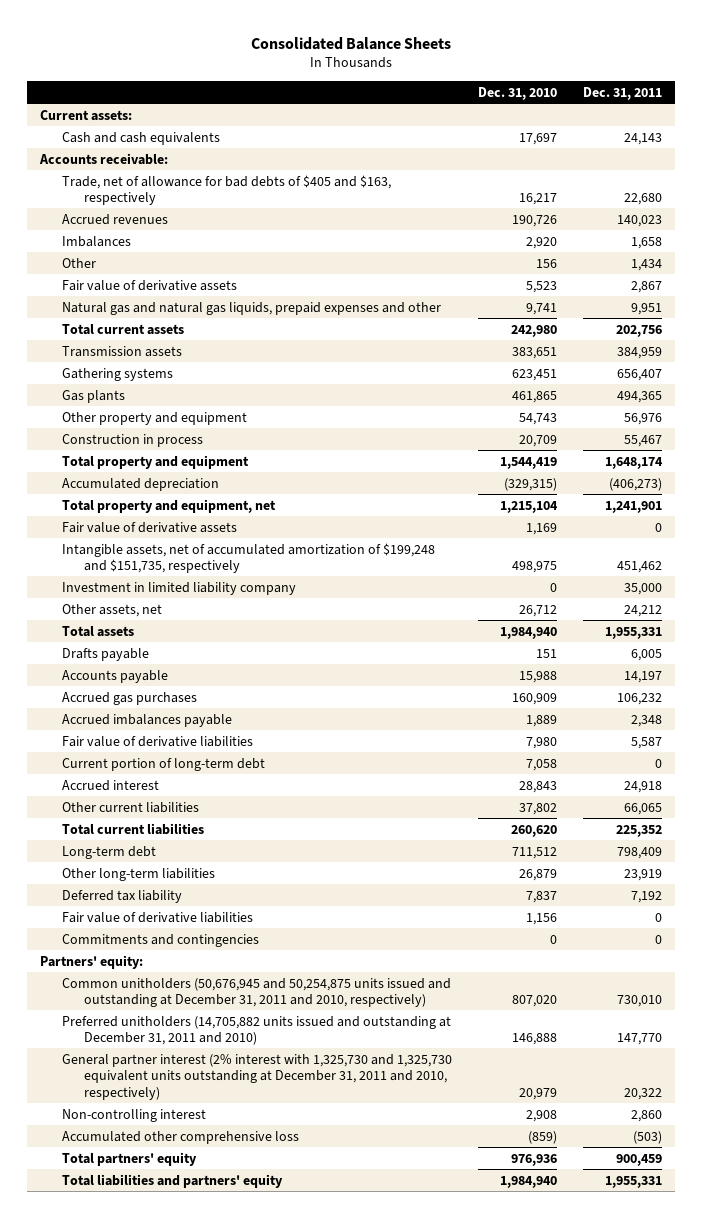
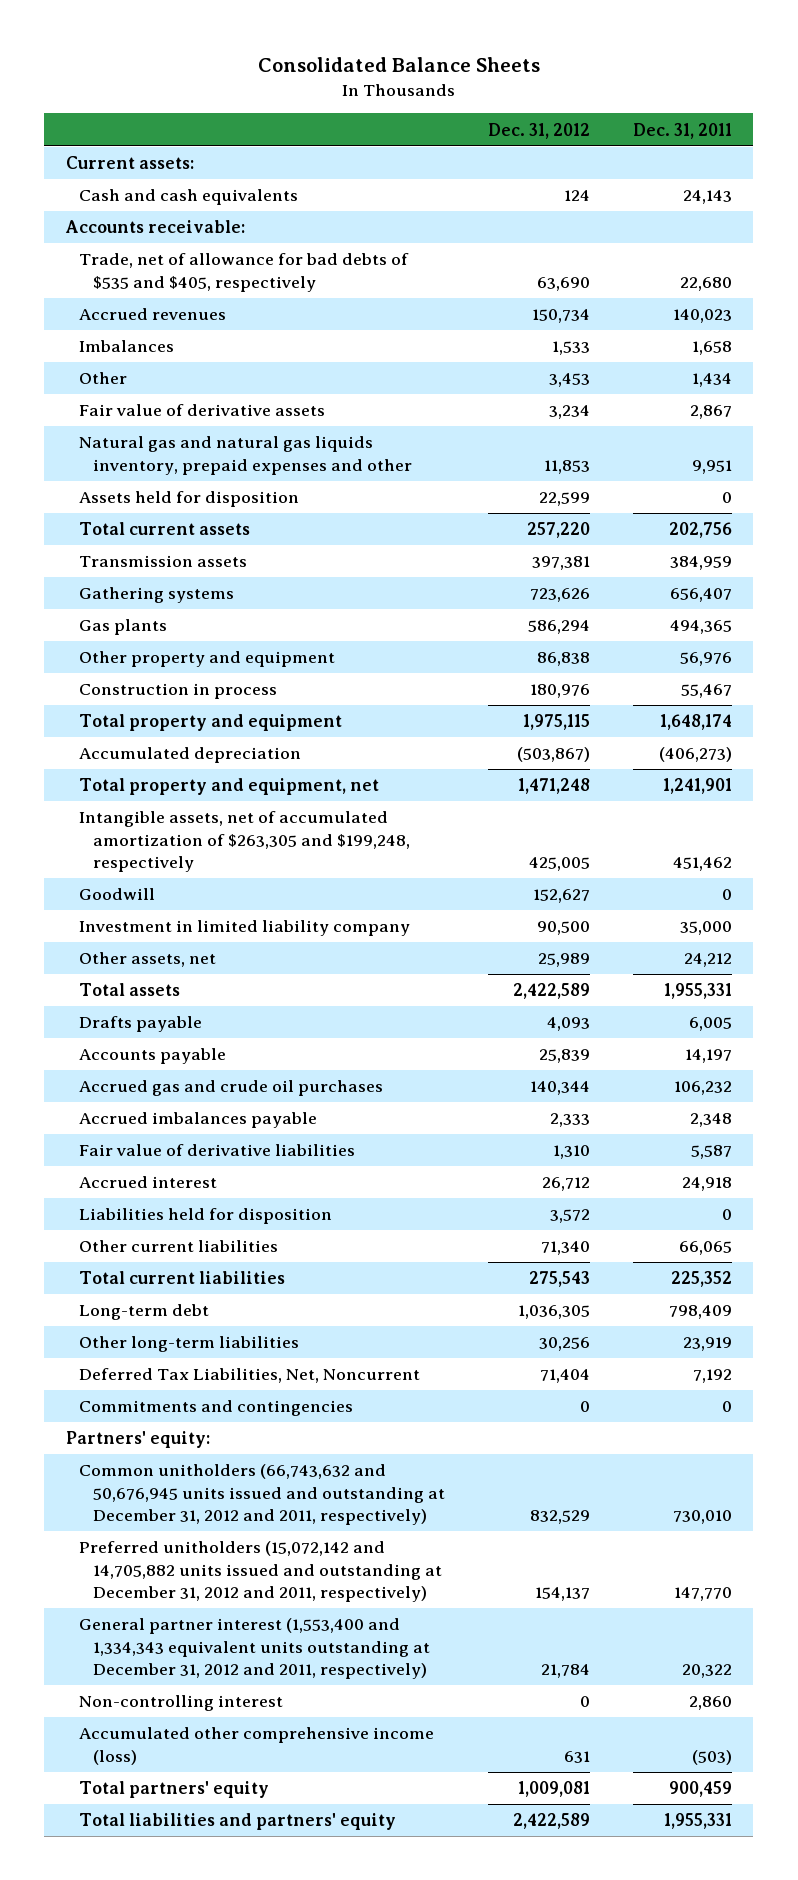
- | Dec. 31, 2010 | Dec. 31, 2011
+ | Dec. 31, 2012 | Dec. 31, 2011
- Trade, net of allowance for bad debts of $405 and $163, respectively | 16,217 | 22,680
+ Trade, net of allowance for bad debts of $535 and $405, respectively | 63,690 | 22,680
- Natural gas and natural gas liquids, prepaid expenses and other | 9,741 | 9,951
+ Natural gas and natural gas liquids inventory, prepaid expenses and other | 11,853 | 9,951
+ Assets held for disposition | 22,599 | 0
- Fair value of derivative assets | 1,169 | 0
- Intangible assets, net of accumulated amortization of $199,248 and $151,735, respectively | 498,975 | 451,462
+ Intangible assets, net of accumulated amortization of $263,305 and $199,248, respectively | 425,005 | 451,462
+ Goodwill | 152,627 | 0
- Accrued gas purchases | 160,909 | 106,232
+ Accrued gas and crude oil purchases | 140,344 | 106,232
- Current portion of long-term debt | 7,058 | 0
+ Liabilities held for disposition | 3,572 | 0
- Deferred tax liability | 7,837 | 7,192
- Fair value of derivative liabilities | 1,156 | 0
+ Deferred Tax Liabilities, Net, Noncurrent | 71,404 | 7,192
- Common unitholders (50,676,945 and 50,254,875 units issued and outstanding at December 31, 2011 and 2010, respectively) | 807,020 | 730,010
- Preferred unitholders (14,705,882 units issued and outstanding at December 31, 2011 and 2010) | 146,888 | 147,770
- General partner interest (2% interest with 1,325,730 and 1,325,730 equivalent units outstanding at December 31, 2011 and 2010, respectively) | 20,979 | 20,322
+ Common unitholders (66,743,632 and 50,676,945 units issued and outstanding at December 31, 2012 and 2011, respectively) | 832,529 | 730,010
+ Preferred unitholders (15,072,142 and 14,705,882 units issued and outstanding at December 31, 2012 and 2011, respectively) | 154,137 | 147,770
+ General partner interest (1,553,400 and 1,334,343 equivalent units outstanding at December 31, 2012 and 2011, respectively) | 21,784 | 20,322
- Accumulated other comprehensive loss | (859) | (503)
+ Accumulated other comprehensive income (loss) | 631 | (503)

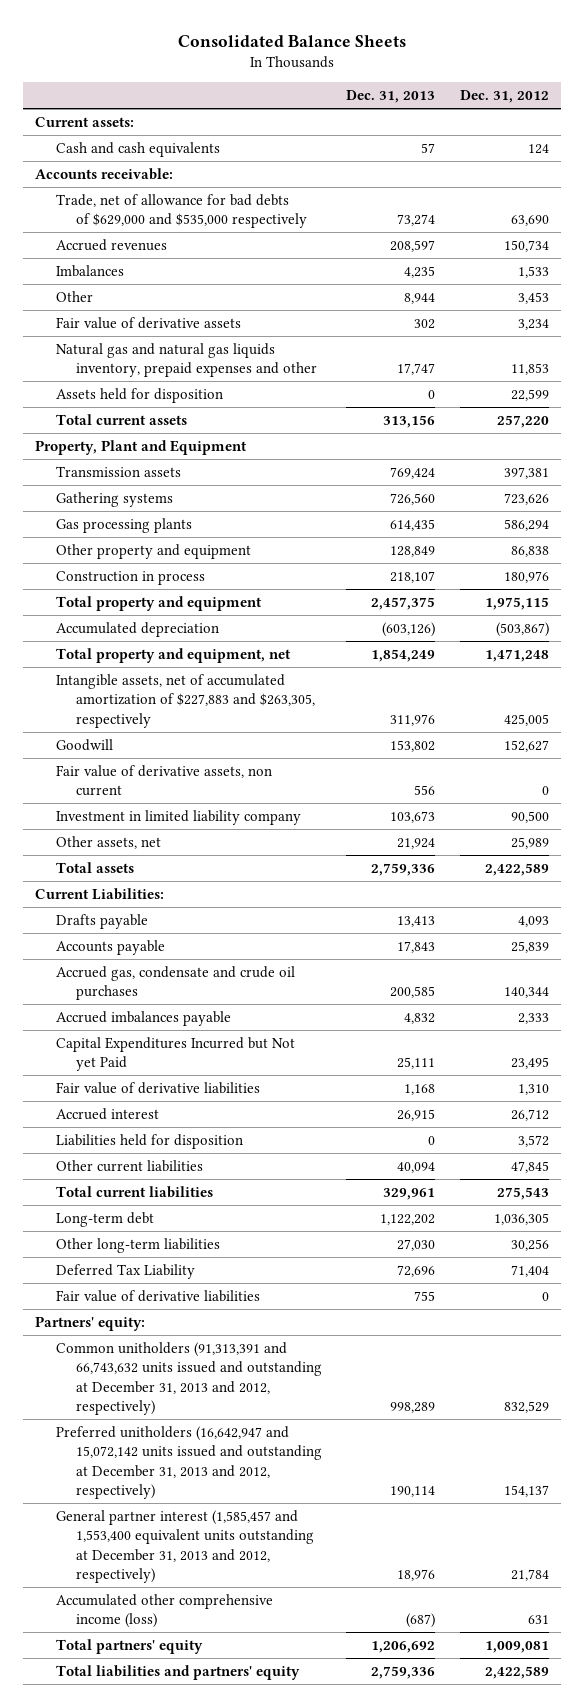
- | Dec. 31, 2012 | Dec. 31, 2011
+ | Dec. 31, 2013 | Dec. 31, 2012
- Trade, net of allowance for bad debts of $535 and $405, respectively | 63,690 | 22,680
+ Trade, net of allowance for bad debts of $629,000 and $535,000 respectively | 73,274 | 63,690
+ Property, Plant and Equipment
- Gas plants | 586,294 | 494,365
+ Gas processing plants | 614,435 | 586,294
- Intangible assets, net of accumulated amortization of $263,305 and $199,248, respectively | 425,005 | 451,462
+ Intangible assets, net of accumulated amortization of $227,883 and $263,305, respectively | 311,976 | 425,005
+ Fair value of derivative assets, non current | 556 | 0
+ Current Liabilities:
- Accrued gas and crude oil purchases | 140,344 | 106,232
+ Accrued gas, condensate and crude oil purchases | 200,585 | 140,344
+ Capital Expenditures Incurred but Not yet Paid | 25,111 | 23,495
- Other current liabilities | 71,340 | 66,065
+ Other current liabilities | 40,094 | 47,845
- Deferred Tax Liabilities, Net, Noncurrent | 71,404 | 7,192
- Commitments and contingencies | 0 | 0
+ Deferred Tax Liability | 72,696 | 71,404
+ Fair value of derivative liabilities | 755 | 0
- Common unitholders (66,743,632 and 50,676,945 units issued and outstanding at December 31, 2012 and 2011, respectively) | 832,529 | 730,010
- Preferred unitholders (15,072,142 and 14,705,882 units issued and outstanding at December 31, 2012 and 2011, respectively) | 154,137 | 147,770
- General partner interest (1,553,400 and 1,334,343 equivalent units outstanding at December 31, 2012 and 2011, respectively) | 21,784 | 20,322
- Non-controlling interest | 0 | 2,860
+ Common unitholders (91,313,391 and 66,743,632 units issued and outstanding at December 31, 2013 and 2012, respectively) | 998,289 | 832,529
+ Preferred unitholders (16,642,947 and 15,072,142 units issued and outstanding at December 31, 2013 and 2012, respectively) | 190,114 | 154,137
+ General partner interest (1,585,457 and 1,553,400 equivalent units outstanding at December 31, 2013 and 2012, respectively) | 18,976 | 21,784

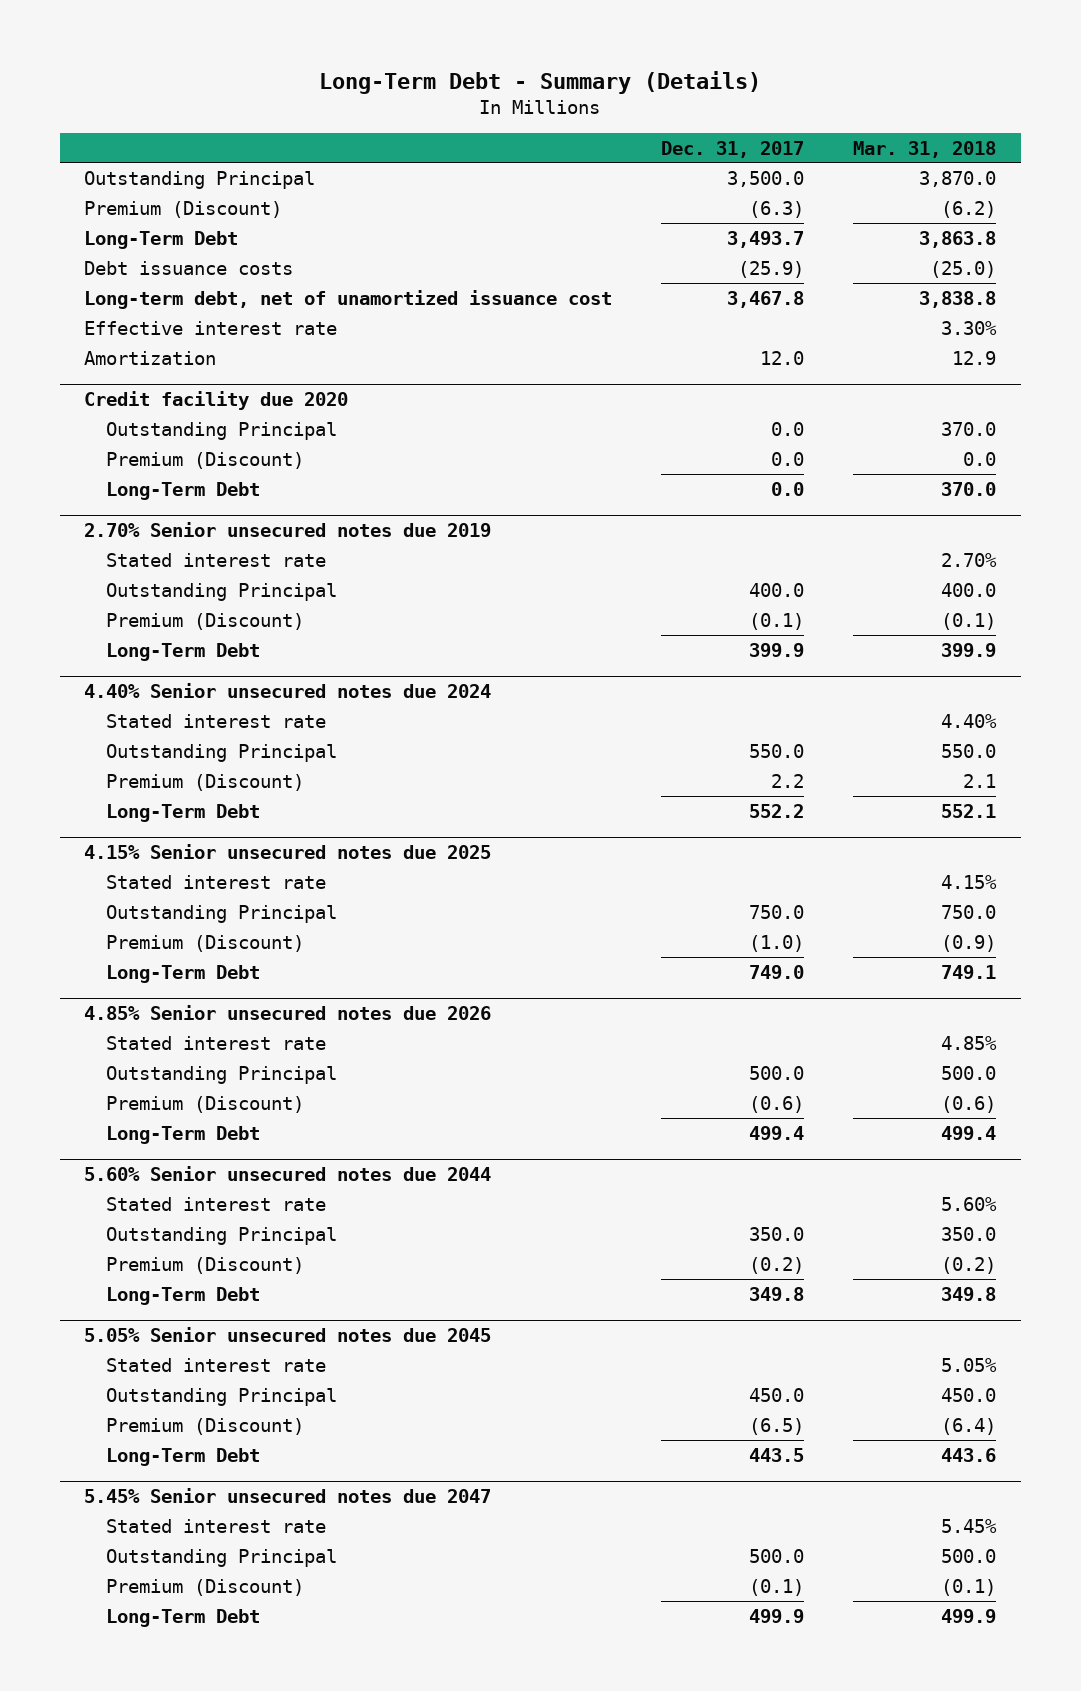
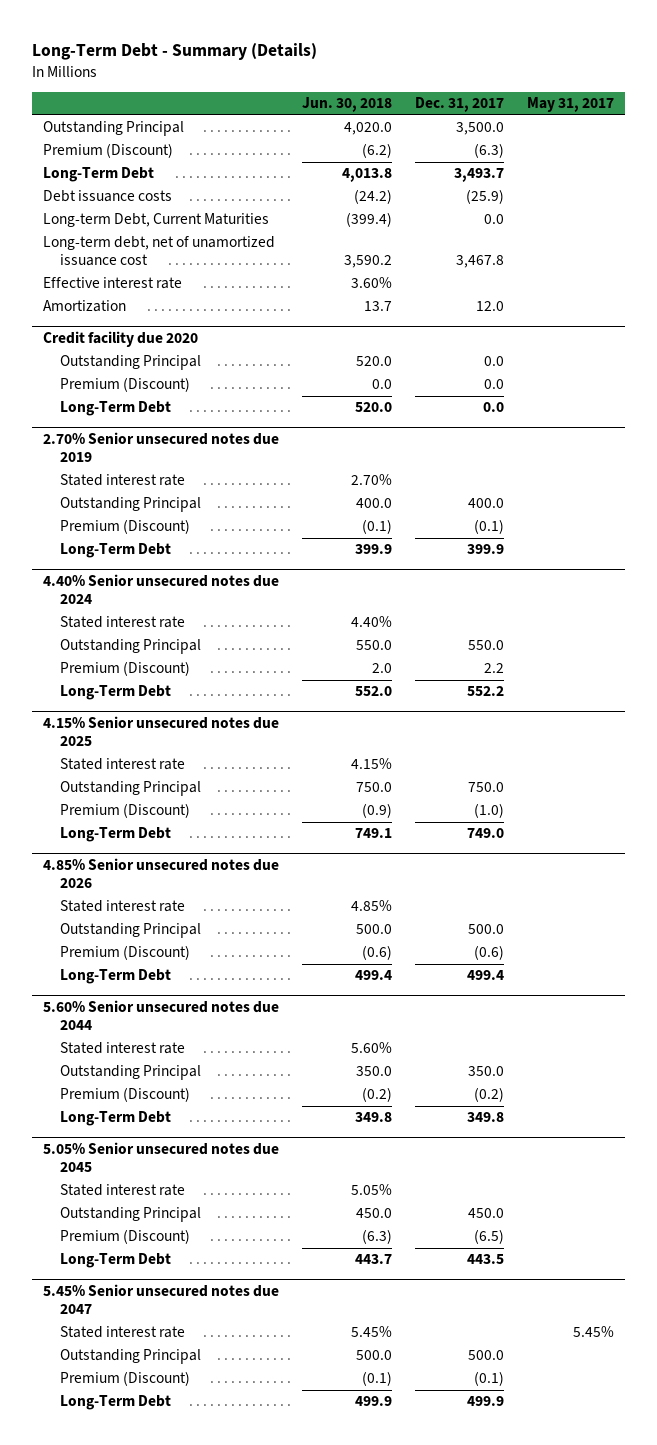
- | Dec. 31, 2017 | Mar. 31, 2018
+ | Jun. 30, 2018 | Dec. 31, 2017 | May 31, 2017
+ Long-term Debt, Current Maturities | (399.4) | 0.0 |

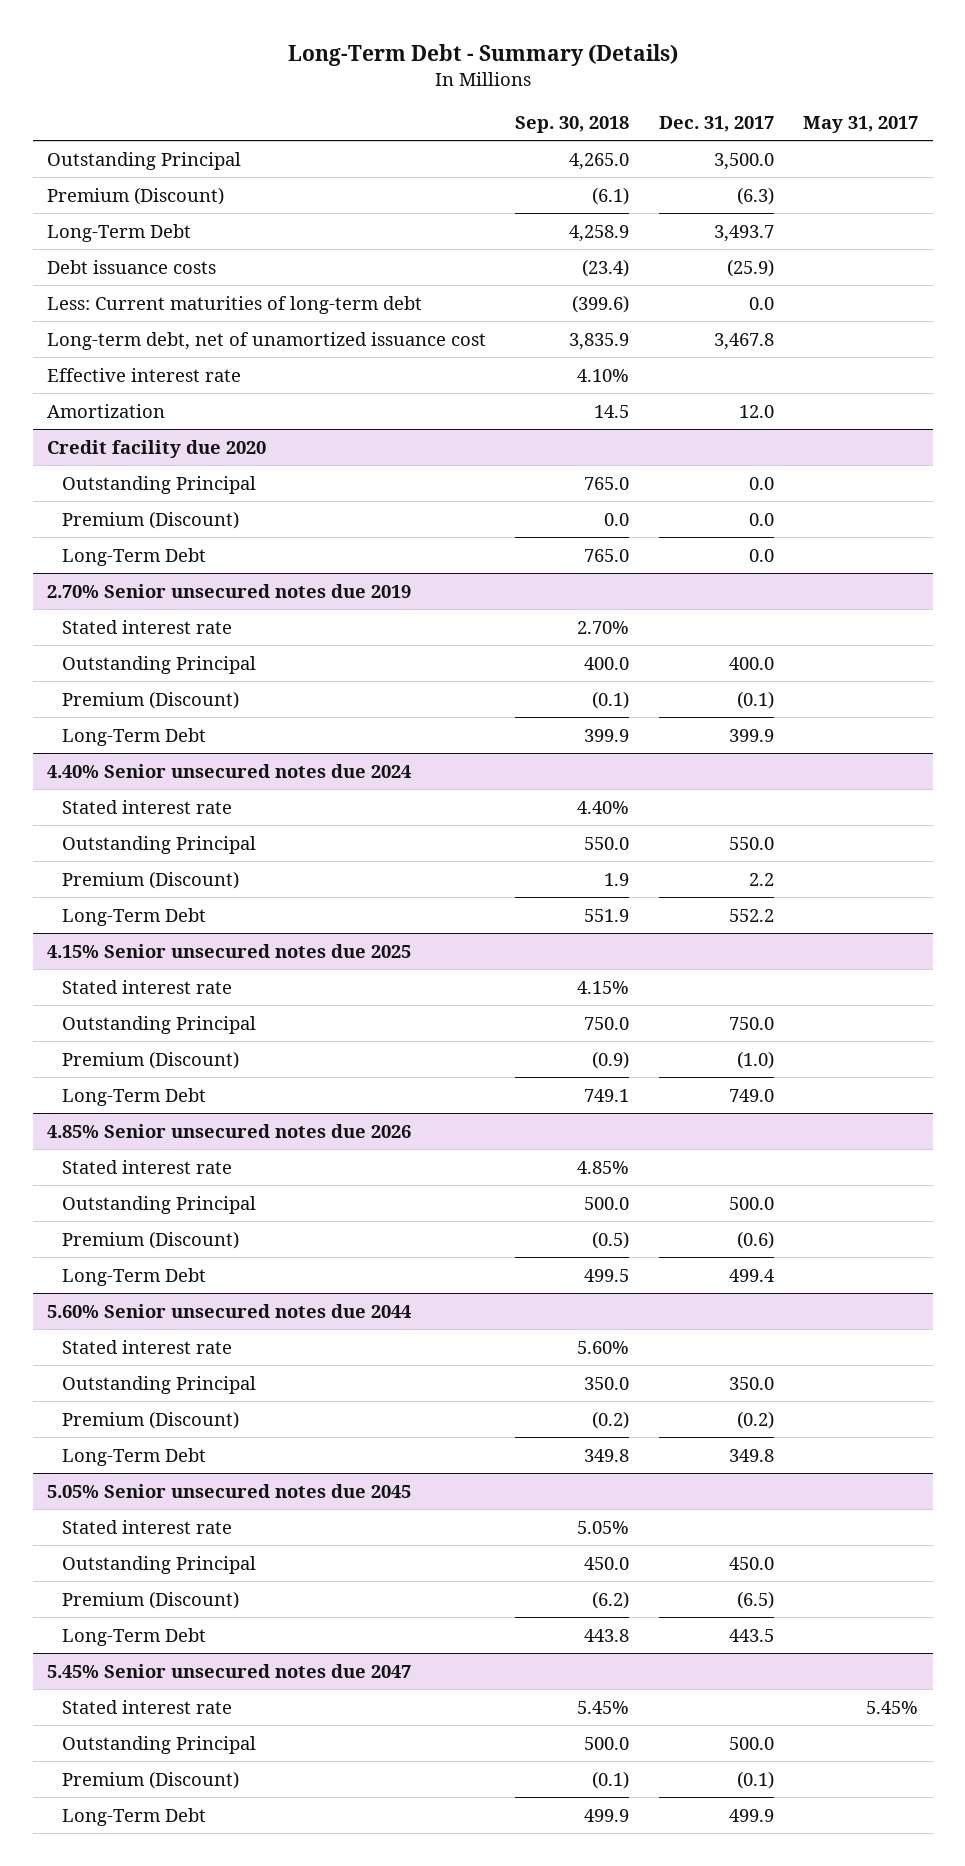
- | Jun. 30, 2018 | Dec. 31, 2017 | May 31, 2017
+ | Sep. 30, 2018 | Dec. 31, 2017 | May 31, 2017
- Long-term Debt, Current Maturities | (399.4) | 0.0 |
+ Less: Current maturities of long-term debt | (399.6) | 0.0 |

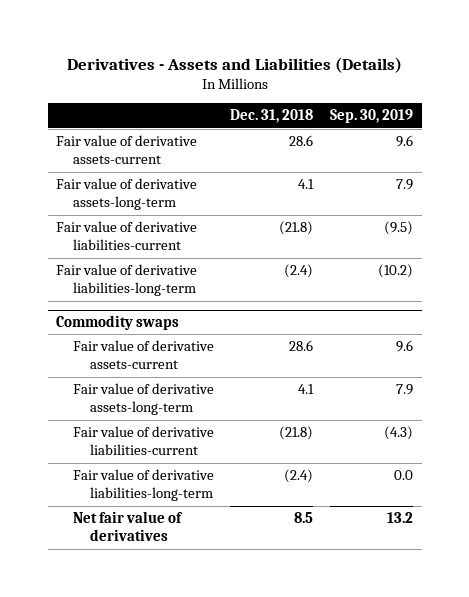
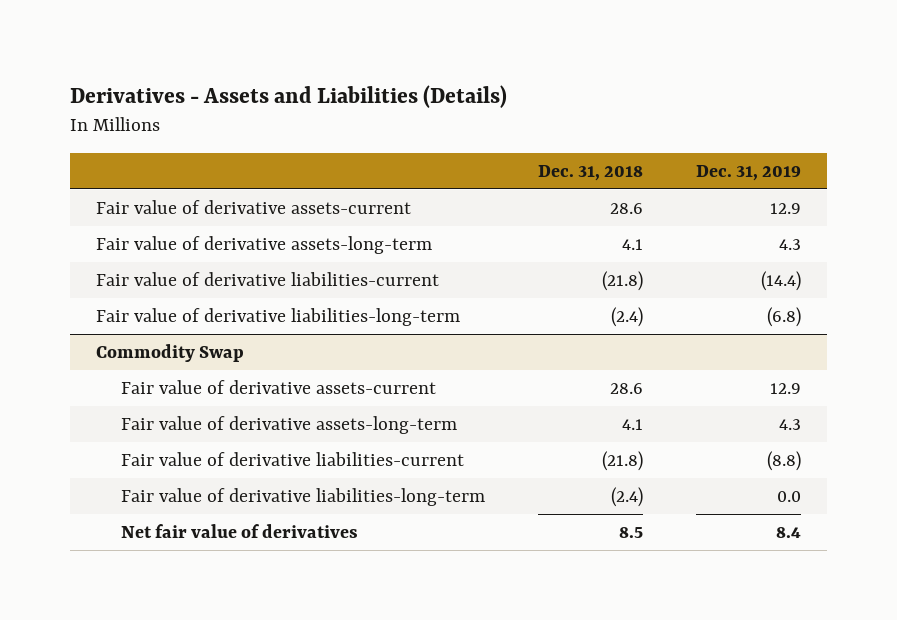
- | Dec. 31, 2018 | Sep. 30, 2019
+ | Dec. 31, 2018 | Dec. 31, 2019
- Commodity swaps
+ Commodity Swap

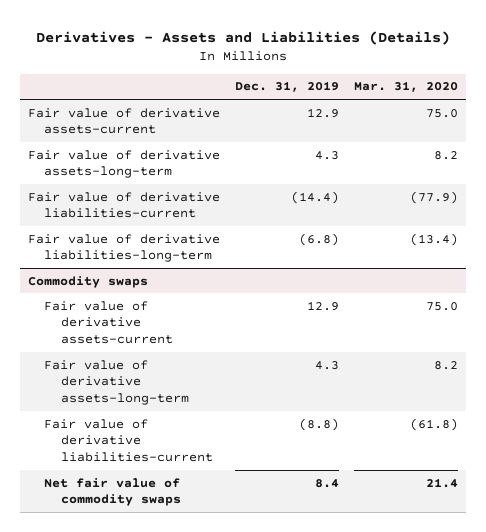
- | Dec. 31, 2018 | Dec. 31, 2019
+ | Dec. 31, 2019 | Mar. 31, 2020
- Commodity Swap
+ Commodity swaps
- Fair value of derivative liabilities-long-term | (2.4) | 0.0
- Net fair value of derivatives | 8.5 | 8.4
+ Net fair value of commodity swaps | 8.4 | 21.4

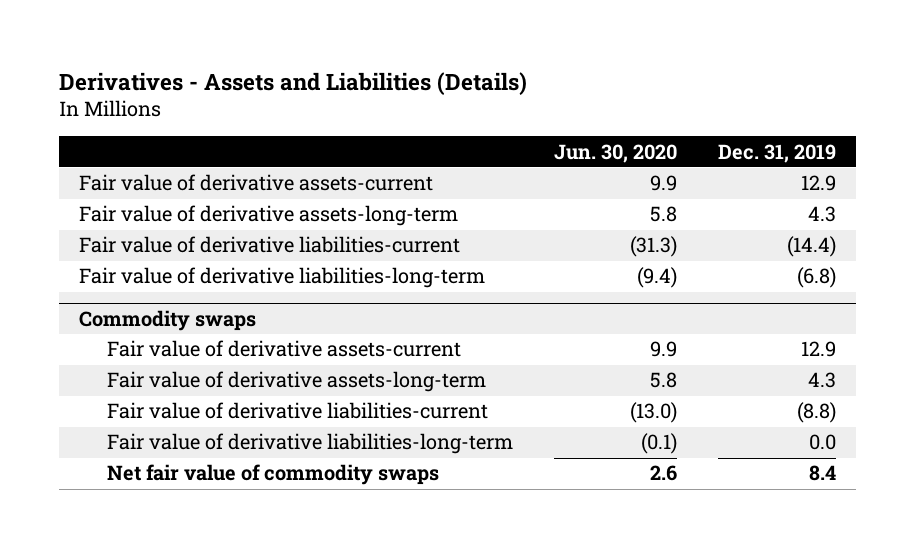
- | Dec. 31, 2019 | Mar. 31, 2020
+ | Jun. 30, 2020 | Dec. 31, 2019
@ Commodity swaps
+ Fair value of derivative liabilities-long-term | (0.1) | 0.0

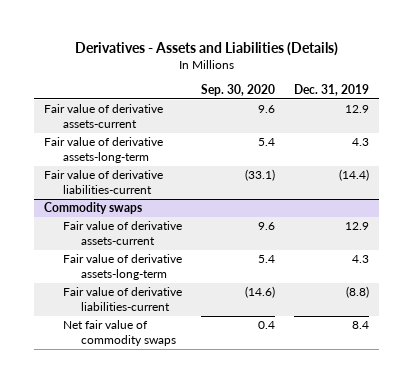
- | Jun. 30, 2020 | Dec. 31, 2019
+ | Sep. 30, 2020 | Dec. 31, 2019
- Fair value of derivative liabilities-long-term | (9.4) | (6.8)
@ Commodity swaps
- Fair value of derivative liabilities-long-term | (0.1) | 0.0

